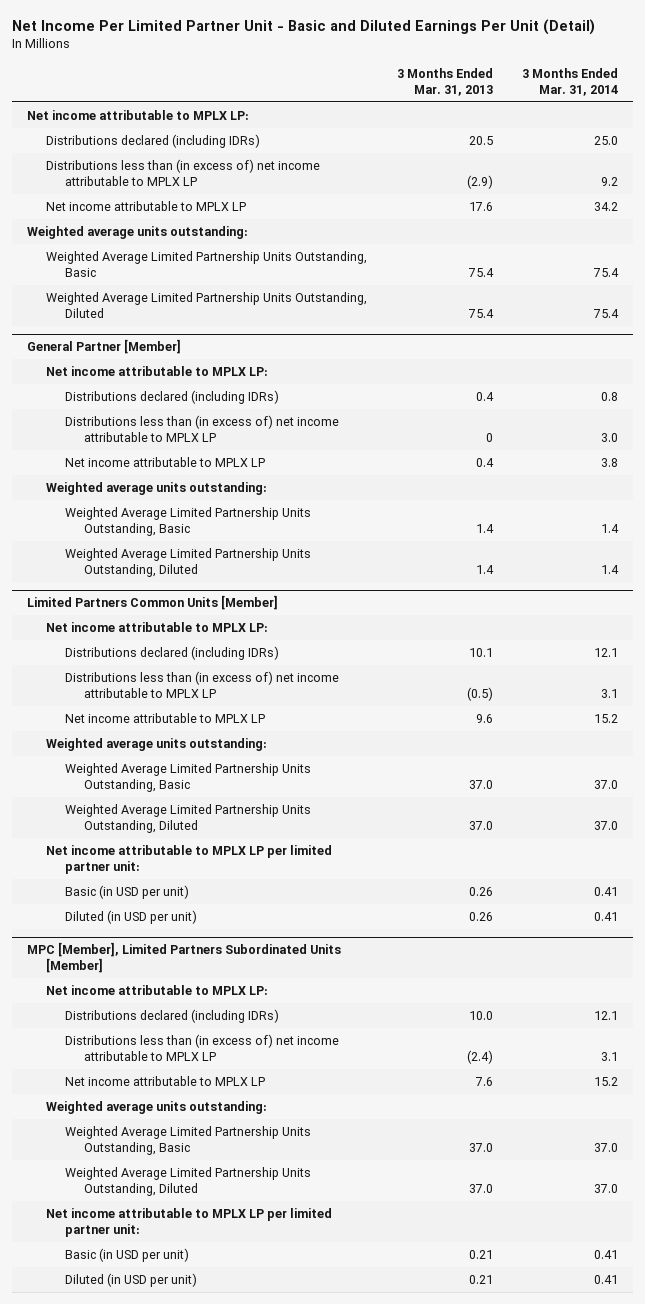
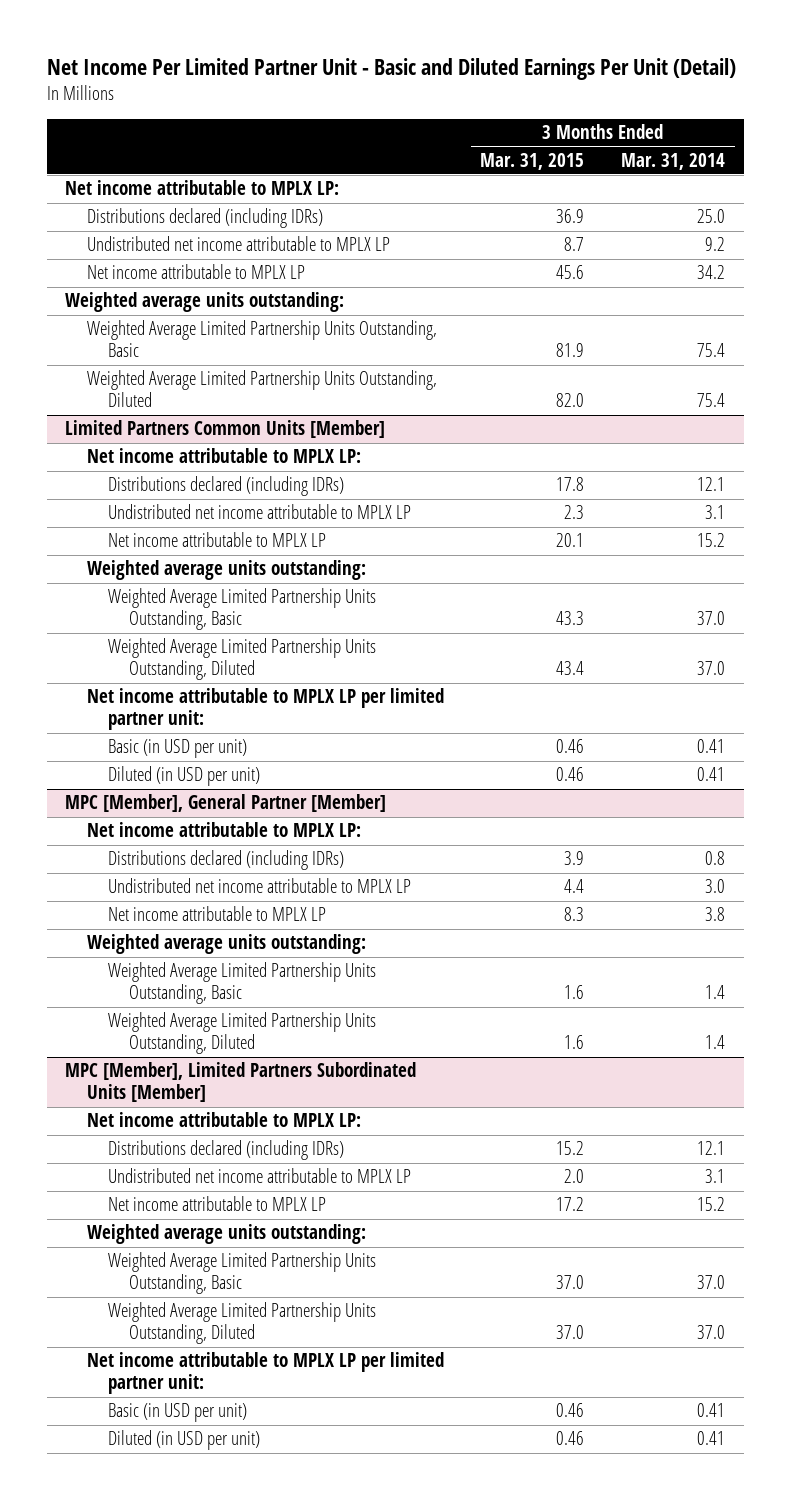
- | 3 Months Ended Mar. 31, 2013 | 3 Months Ended Mar. 31, 2014
+ | 3 Months Ended Mar. 31, 2015 | 3 Months Ended Mar. 31, 2014
- Distributions less than (in excess of) net income attributable to MPLX LP | (2.9) | 9.2
+ Undistributed net income attributable to MPLX LP | 8.7 | 9.2
- General Partner [Member]
- Net income attributable to MPLX LP:
- Distributions declared (including IDRs) | 0.4 | 0.8
- Distributions less than (in excess of) net income attributable to MPLX LP | 0 | 3.0
- Net income attributable to MPLX LP | 0.4 | 3.8
- Weighted average units outstanding:
- Weighted Average Limited Partnership Units Outstanding, Basic | 1.4 | 1.4
- Weighted Average Limited Partnership Units Outstanding, Diluted | 1.4 | 1.4
@ Limited Partners Common Units [Member]
- Distributions less than (in excess of) net income attributable to MPLX LP | (0.5) | 3.1
+ Undistributed net income attributable to MPLX LP | 2.3 | 3.1
+ MPC [Member], General Partner [Member]
+ Net income attributable to MPLX LP:
+ Distributions declared (including IDRs) | 3.9 | 0.8
+ Undistributed net income attributable to MPLX LP | 4.4 | 3.0
+ Net income attributable to MPLX LP | 8.3 | 3.8
+ Weighted average units outstanding:
+ Weighted Average Limited Partnership Units Outstanding, Basic | 1.6 | 1.4
+ Weighted Average Limited Partnership Units Outstanding, Diluted | 1.6 | 1.4
@ MPC [Member], Limited Partners Subordinated Units [Member]
- Distributions less than (in excess of) net income attributable to MPLX LP | (2.4) | 3.1
+ Undistributed net income attributable to MPLX LP | 2.0 | 3.1

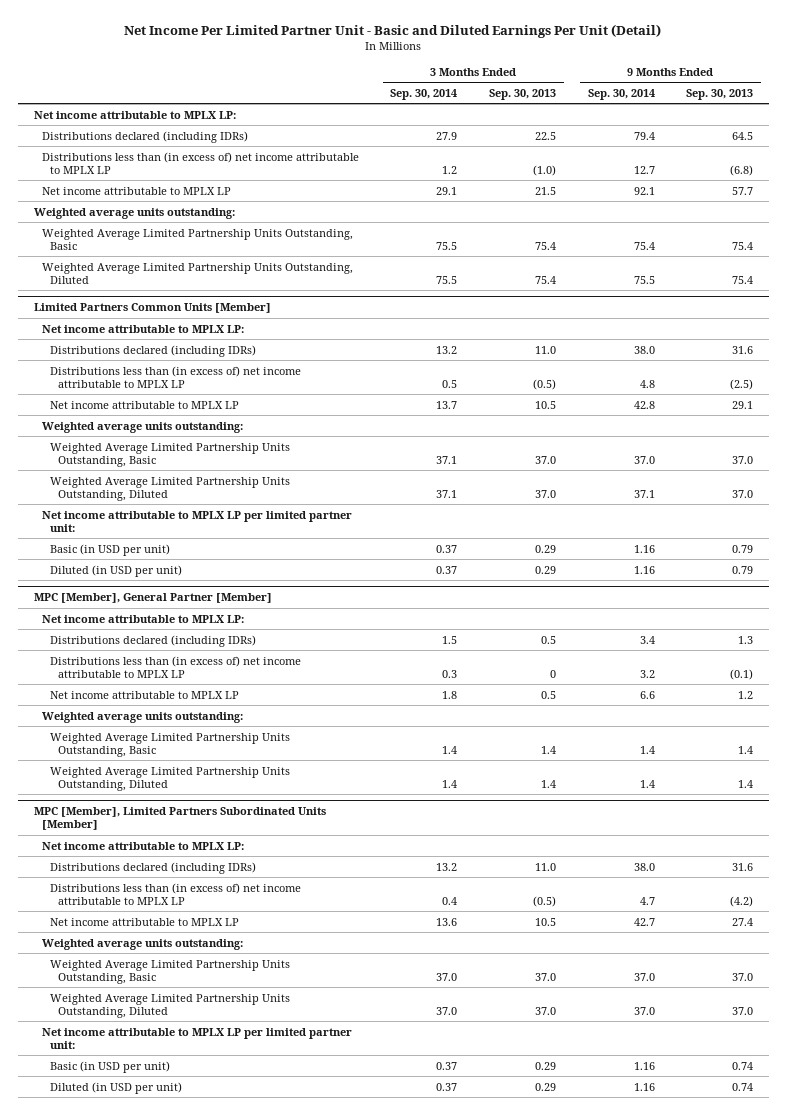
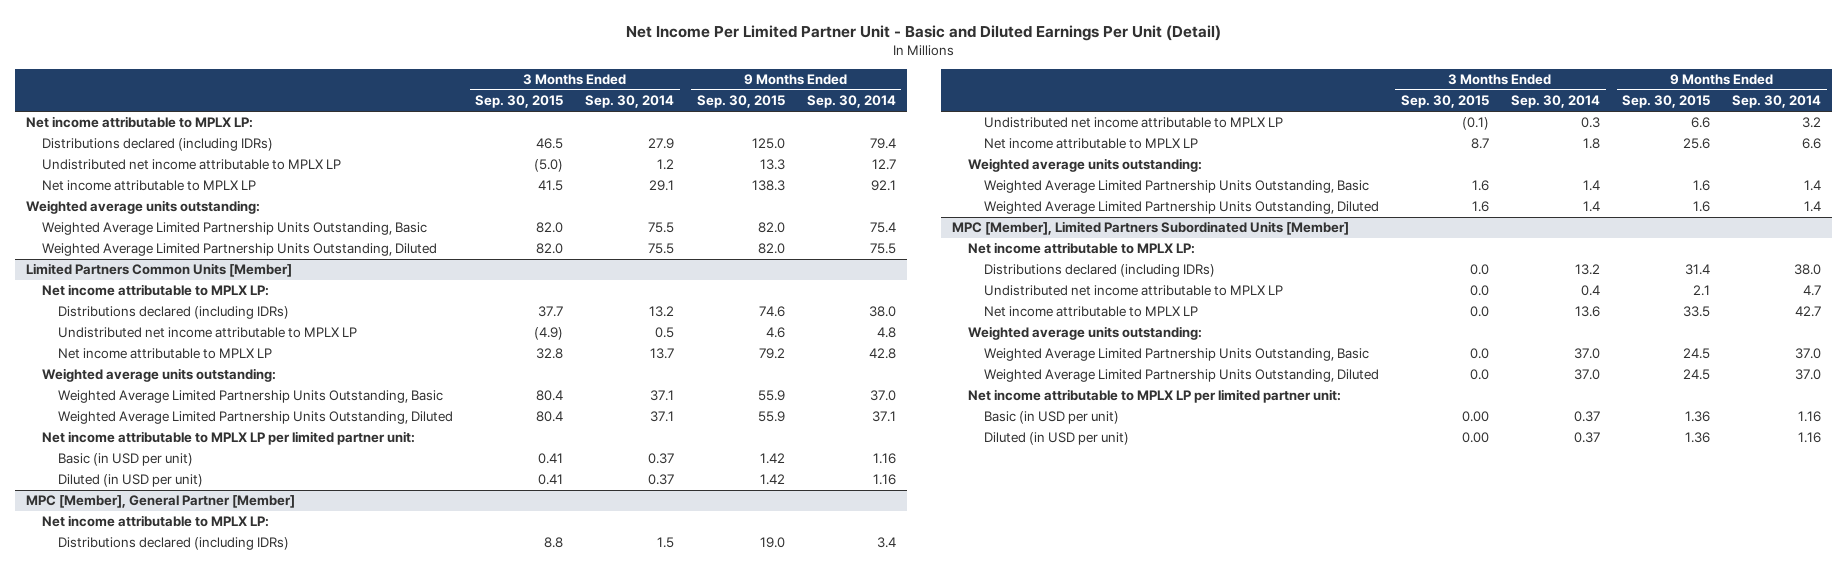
- | 3 Months Ended Sep. 30, 2014 | 3 Months Ended Sep. 30, 2013 | 9 Months Ended Sep. 30, 2014 | 9 Months Ended Sep. 30, 2013
+ | 3 Months Ended Sep. 30, 2015 | 3 Months Ended Sep. 30, 2014 | 9 Months Ended Sep. 30, 2015 | 9 Months Ended Sep. 30, 2014
- Distributions less than (in excess of) net income attributable to MPLX LP | 1.2 | (1.0) | 12.7 | (6.8)
+ Undistributed net income attributable to MPLX LP | (5.0) | 1.2 | 13.3 | 12.7
@ Limited Partners Common Units [Member]
- Distributions less than (in excess of) net income attributable to MPLX LP | 0.5 | (0.5) | 4.8 | (2.5)
+ Undistributed net income attributable to MPLX LP | (4.9) | 0.5 | 4.6 | 4.8
@ MPC [Member], General Partner [Member]
- Distributions less than (in excess of) net income attributable to MPLX LP | 0.3 | 0 | 3.2 | (0.1)
+ Undistributed net income attributable to MPLX LP | (0.1) | 0.3 | 6.6 | 3.2
@ MPC [Member], Limited Partners Subordinated Units [Member]
- Distributions less than (in excess of) net income attributable to MPLX LP | 0.4 | (0.5) | 4.7 | (4.2)
+ Undistributed net income attributable to MPLX LP | 0.0 | 0.4 | 2.1 | 4.7

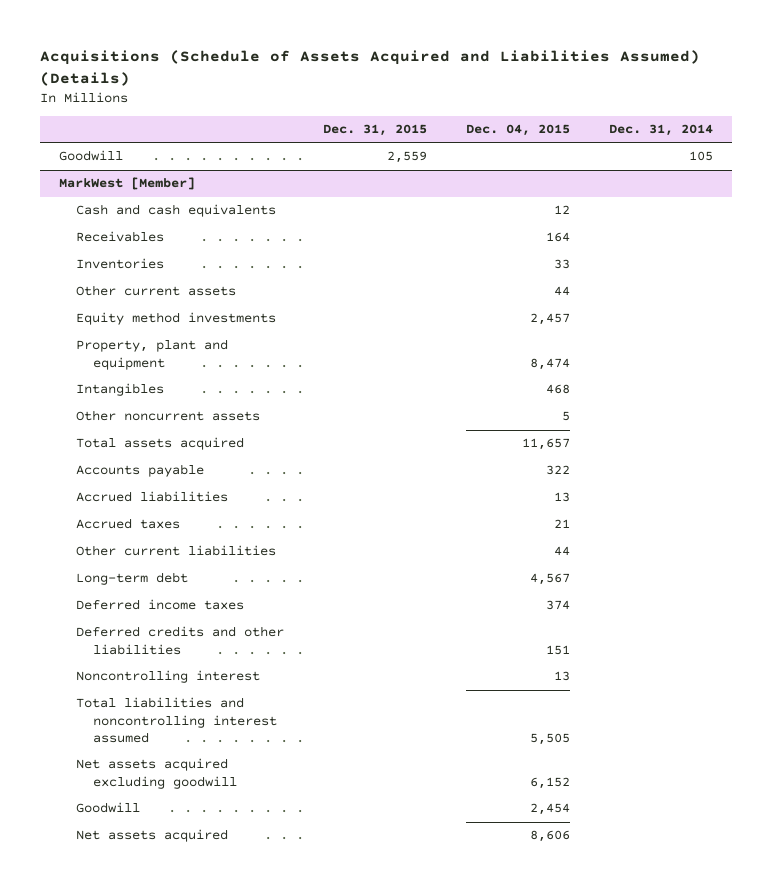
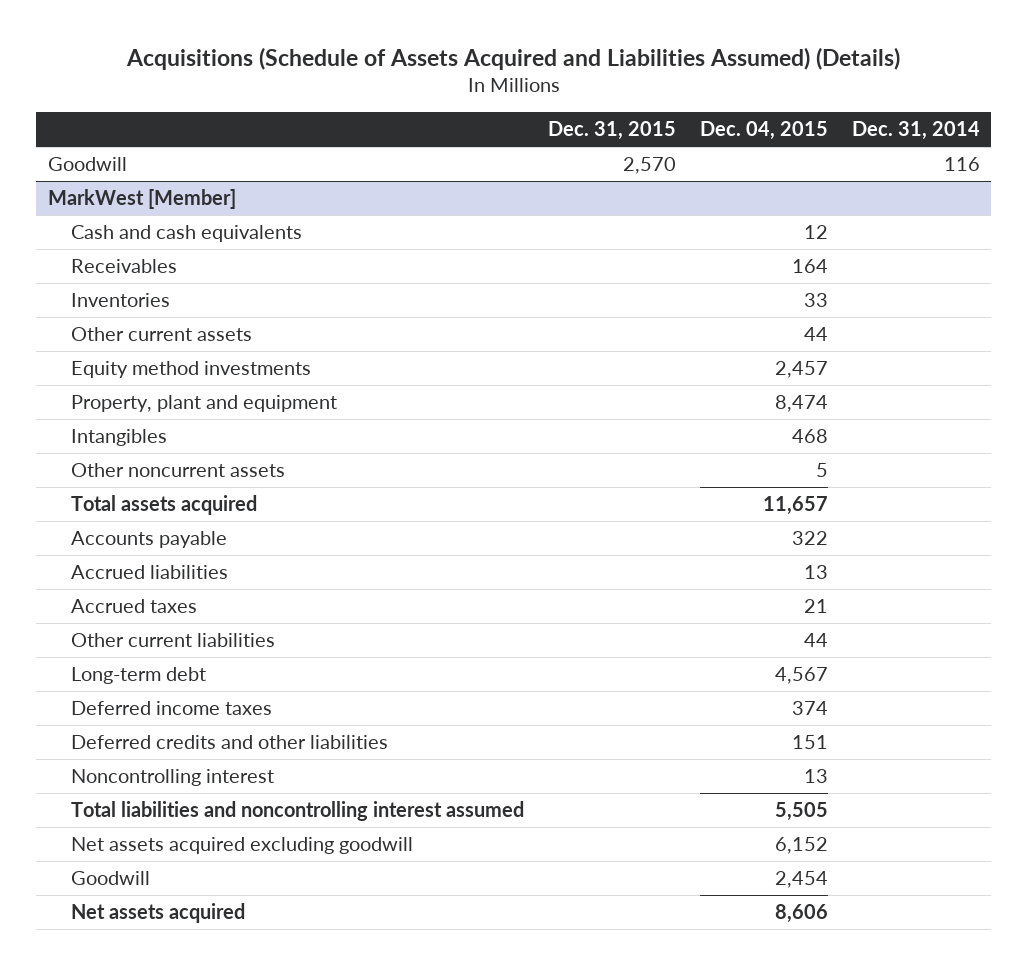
- Goodwill | 2,559 | | 105
+ Goodwill | 2,570 | | 116

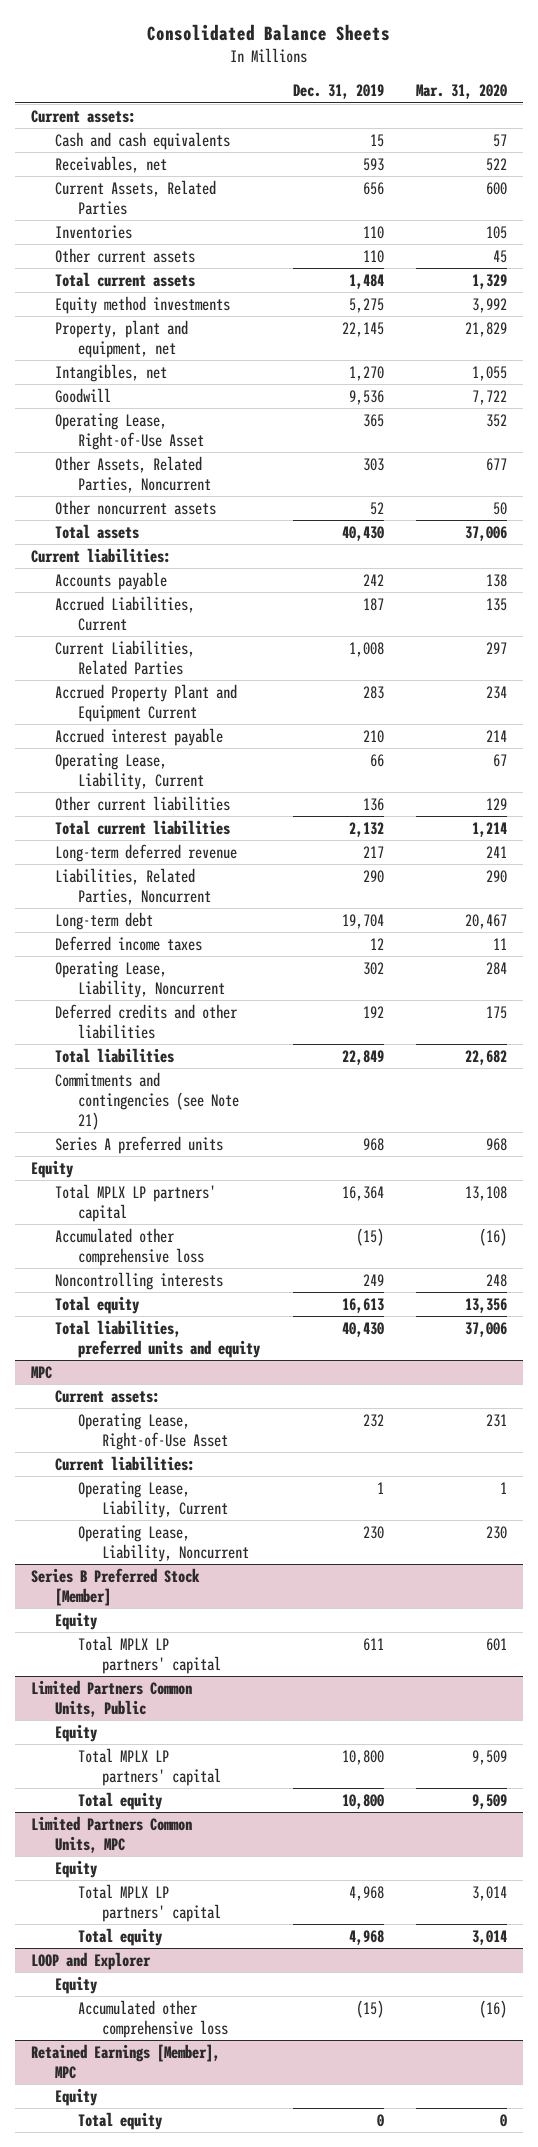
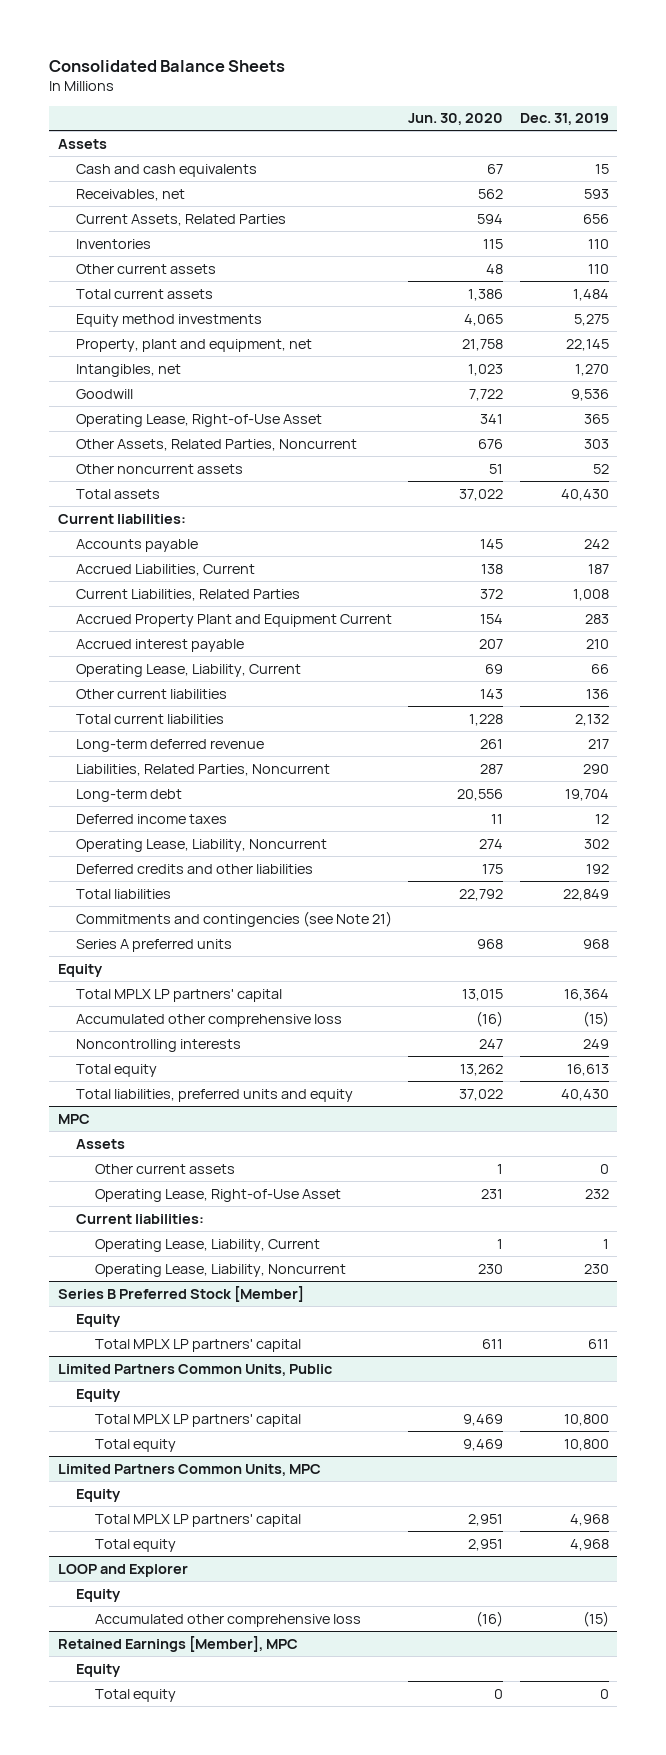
- | Dec. 31, 2019 | Mar. 31, 2020
+ | Jun. 30, 2020 | Dec. 31, 2019
- Current assets:
+ Assets
@ MPC
- Current assets:
+ Assets
+ Other current assets | 1 | 0

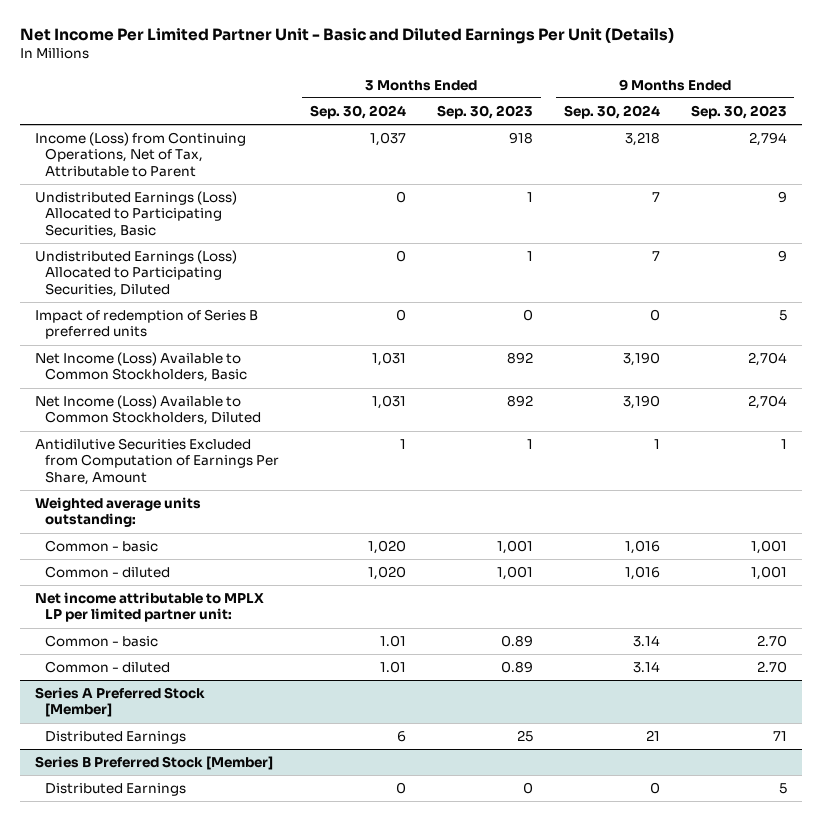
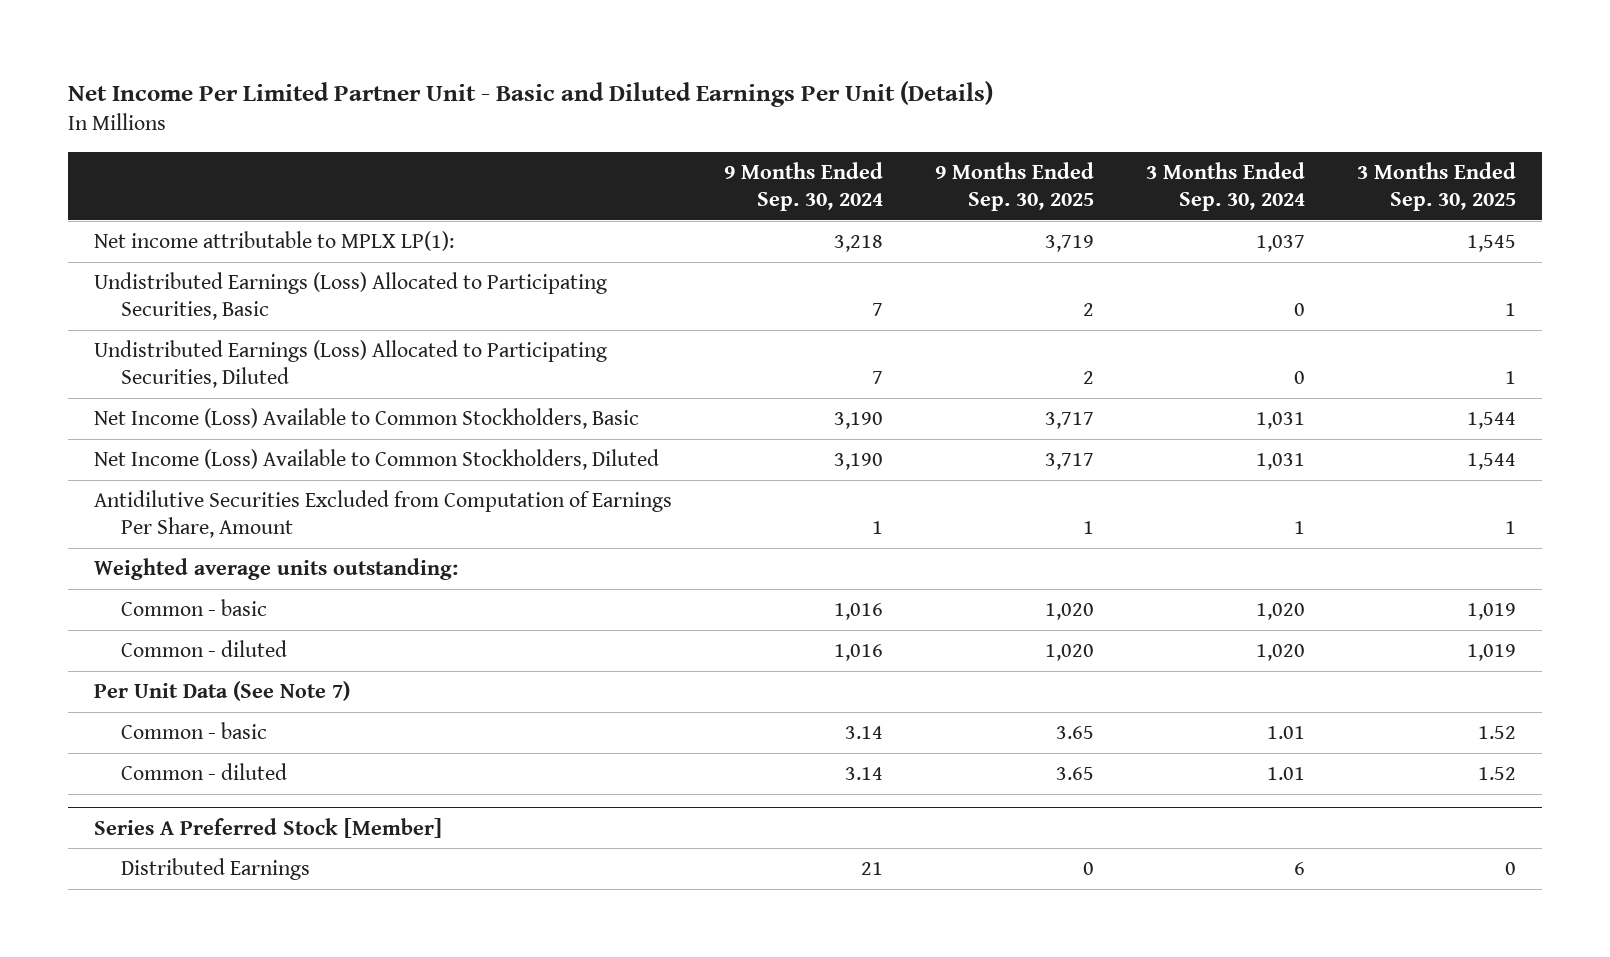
- | 3 Months Ended Sep. 30, 2024 | 3 Months Ended Sep. 30, 2023 | 9 Months Ended Sep. 30, 2024 | 9 Months Ended Sep. 30, 2023
+ | 9 Months Ended Sep. 30, 2024 | 9 Months Ended Sep. 30, 2025 | 3 Months Ended Sep. 30, 2024 | 3 Months Ended Sep. 30, 2025
- Income (Loss) from Continuing Operations, Net of Tax, Attributable to Parent | 1,037 | 918 | 3,218 | 2,794
+ Net income attributable to MPLX LP(1): | 3,218 | 3,719 | 1,037 | 1,545
- Impact of redemption of Series B preferred units | 0 | 0 | 0 | 5
- Net income attributable to MPLX LP per limited partner unit:
+ Per Unit Data (See Note 7)
- Series B Preferred Stock [Member]
- Distributed Earnings | 0 | 0 | 0 | 5

